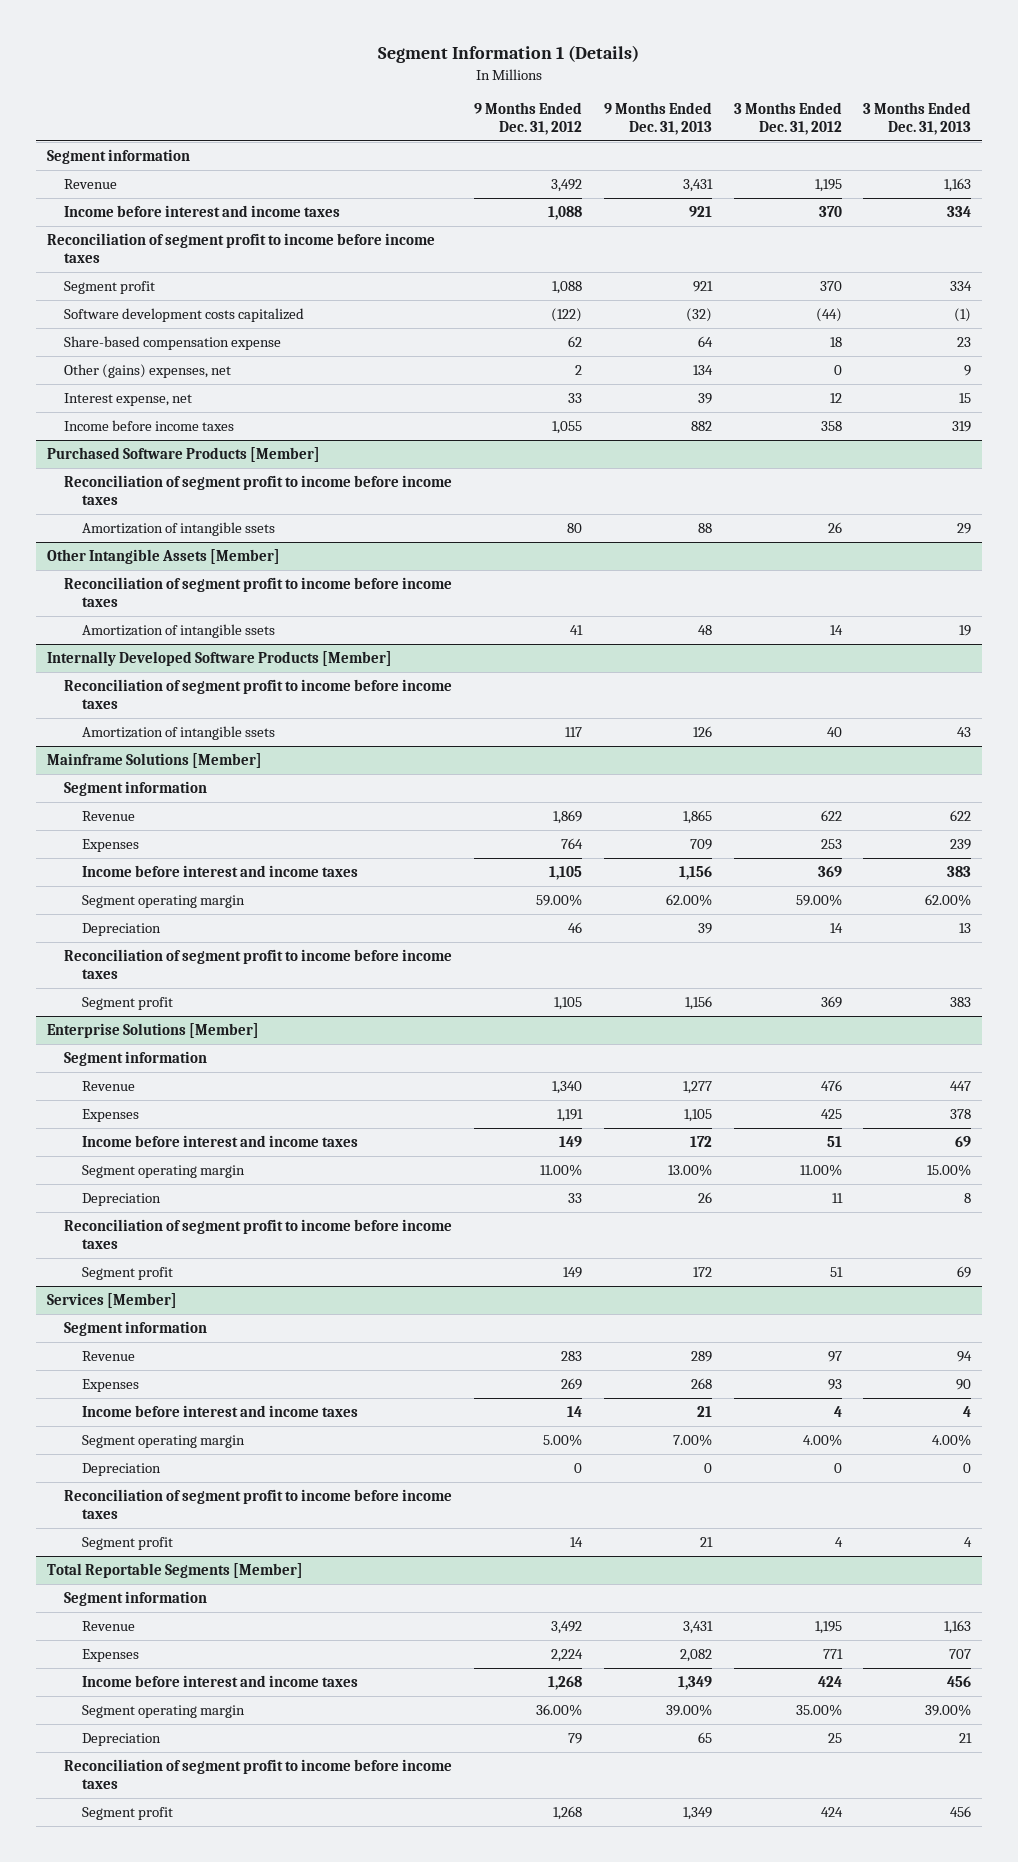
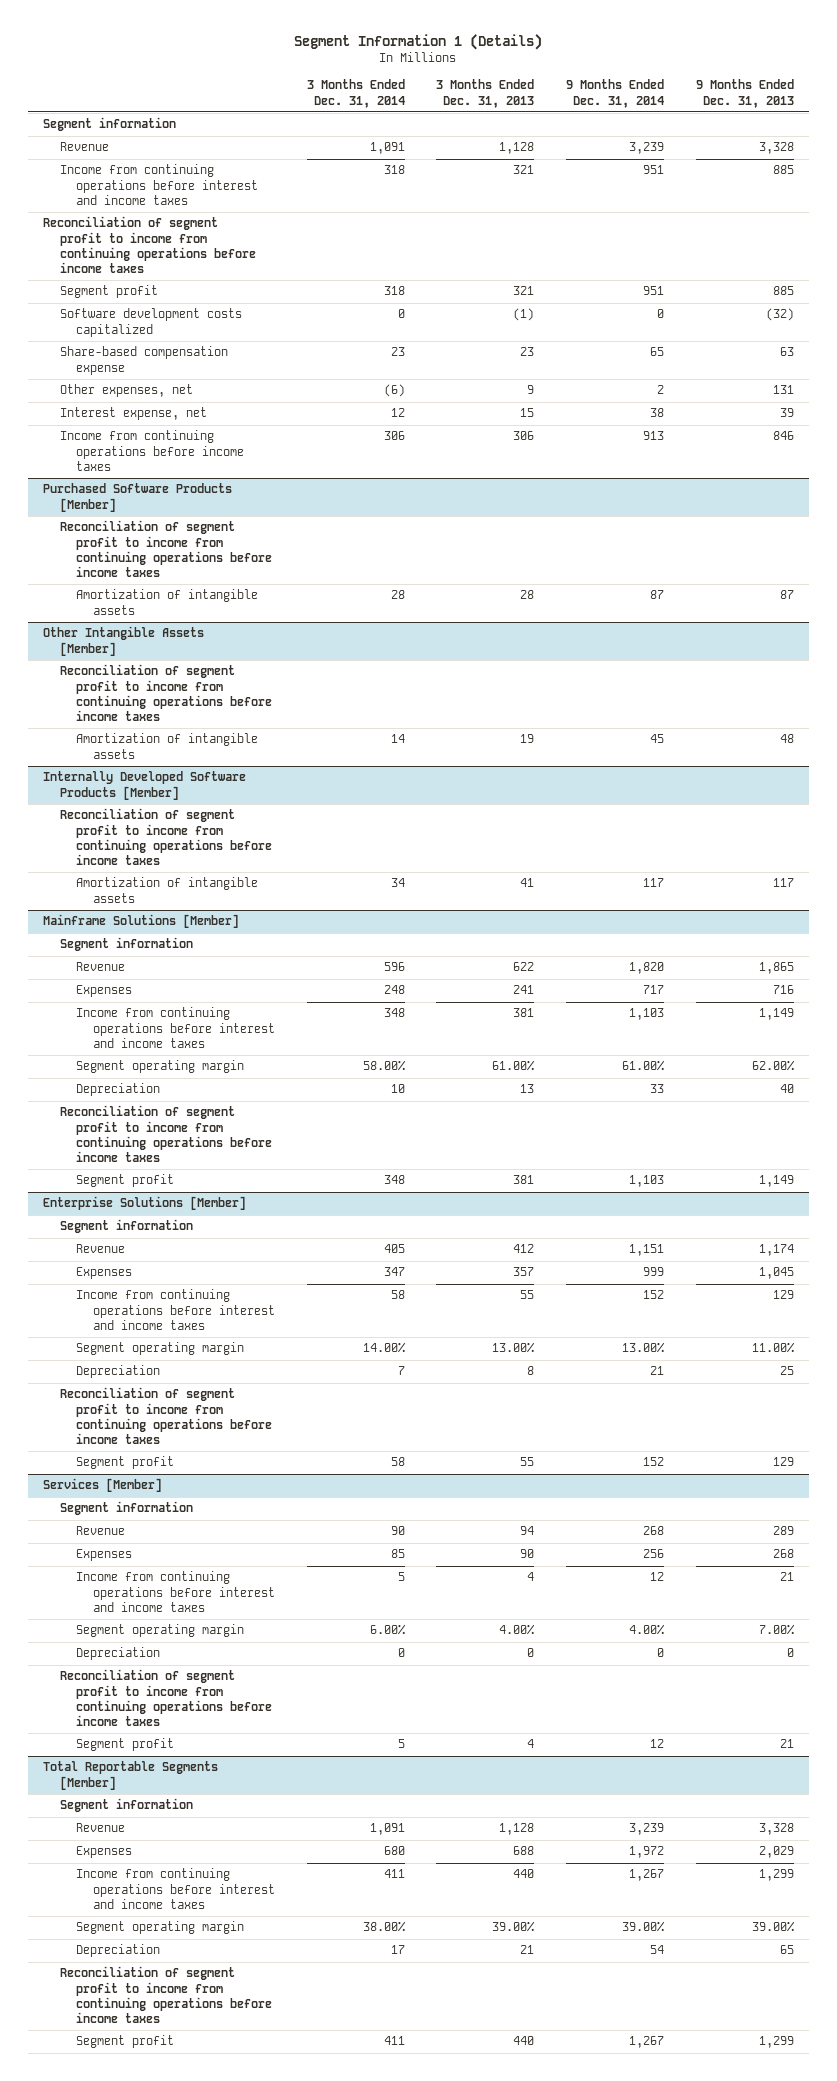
- | 9 Months Ended Dec. 31, 2012 | 9 Months Ended Dec. 31, 2013 | 3 Months Ended Dec. 31, 2012 | 3 Months Ended Dec. 31, 2013
+ | 3 Months Ended Dec. 31, 2014 | 3 Months Ended Dec. 31, 2013 | 9 Months Ended Dec. 31, 2014 | 9 Months Ended Dec. 31, 2013
- Revenue | 3,492 | 3,431 | 1,195 | 1,163
- Income before interest and income taxes | 1,088 | 921 | 370 | 334
- Reconciliation of segment profit to income before income taxes
- Segment profit | 1,088 | 921 | 370 | 334
+ Revenue | 1,091 | 1,128 | 3,239 | 3,328
+ Income from continuing operations before interest and income taxes | 318 | 321 | 951 | 885
+ Reconciliation of segment profit to income from continuing operations before income taxes
+ Segment profit | 318 | 321 | 951 | 885
- Share-based compensation expense | 62 | 64 | 18 | 23
- Other (gains) expenses, net | 2 | 134 | 0 | 9
+ Share-based compensation expense | 23 | 23 | 65 | 63
+ Other expenses, net | (6) | 9 | 2 | 131
- Income before income taxes | 1,055 | 882 | 358 | 319
+ Income from continuing operations before income taxes | 306 | 306 | 913 | 846
@ Purchased Software Products [Member]
- Reconciliation of segment profit to income before income taxes
- Amortization of intangible ssets | 80 | 88 | 26 | 29
+ Reconciliation of segment profit to income from continuing operations before income taxes
+ Amortization of intangible assets | 28 | 28 | 87 | 87
@ Other Intangible Assets [Member]
- Reconciliation of segment profit to income before income taxes
- Amortization of intangible ssets | 41 | 48 | 14 | 19
+ Reconciliation of segment profit to income from continuing operations before income taxes
+ Amortization of intangible assets | 14 | 19 | 45 | 48
@ Internally Developed Software Products [Member]
- Reconciliation of segment profit to income before income taxes
- Amortization of intangible ssets | 117 | 126 | 40 | 43
+ Reconciliation of segment profit to income from continuing operations before income taxes
+ Amortization of intangible assets | 34 | 41 | 117 | 117
@ Mainframe Solutions [Member]
- Expenses | 764 | 709 | 253 | 239
- Income before interest and income taxes | 1,105 | 1,156 | 369 | 383
- Segment operating margin | 59.00% | 62.00% | 59.00% | 62.00%
- Depreciation | 46 | 39 | 14 | 13
- Reconciliation of segment profit to income before income taxes
- Segment profit | 1,105 | 1,156 | 369 | 383
+ Expenses | 248 | 241 | 717 | 716
+ Income from continuing operations before interest and income taxes | 348 | 381 | 1,103 | 1,149
+ Segment operating margin | 58.00% | 61.00% | 61.00% | 62.00%
+ Depreciation | 10 | 13 | 33 | 40
+ Reconciliation of segment profit to income from continuing operations before income taxes
+ Segment profit | 348 | 381 | 1,103 | 1,149
@ Enterprise Solutions [Member]
- Revenue | 1,340 | 1,277 | 476 | 447
- Expenses | 1,191 | 1,105 | 425 | 378
- Income before interest and income taxes | 149 | 172 | 51 | 69
- Segment operating margin | 11.00% | 13.00% | 11.00% | 15.00%
- Depreciation | 33 | 26 | 11 | 8
- Reconciliation of segment profit to income before income taxes
- Segment profit | 149 | 172 | 51 | 69
+ Revenue | 405 | 412 | 1,151 | 1,174
+ Expenses | 347 | 357 | 999 | 1,045
+ Income from continuing operations before interest and income taxes | 58 | 55 | 152 | 129
+ Segment operating margin | 14.00% | 13.00% | 13.00% | 11.00%
+ Depreciation | 7 | 8 | 21 | 25
+ Reconciliation of segment profit to income from continuing operations before income taxes
+ Segment profit | 58 | 55 | 152 | 129
@ Services [Member]
- Income before interest and income taxes | 14 | 21 | 4 | 4
+ Income from continuing operations before interest and income taxes | 5 | 4 | 12 | 21
- Reconciliation of segment profit to income before income taxes
+ Reconciliation of segment profit to income from continuing operations before income taxes
@ Total Reportable Segments [Member]
- Revenue | 3,492 | 3,431 | 1,195 | 1,163
- Expenses | 2,224 | 2,082 | 771 | 707
- Income before interest and income taxes | 1,268 | 1,349 | 424 | 456
+ Revenue | 1,091 | 1,128 | 3,239 | 3,328
+ Expenses | 680 | 688 | 1,972 | 2,029
+ Income from continuing operations before interest and income taxes | 411 | 440 | 1,267 | 1,299
- Reconciliation of segment profit to income before income taxes
- Segment profit | 1,268 | 1,349 | 424 | 456
+ Reconciliation of segment profit to income from continuing operations before income taxes
+ Segment profit | 411 | 440 | 1,267 | 1,299

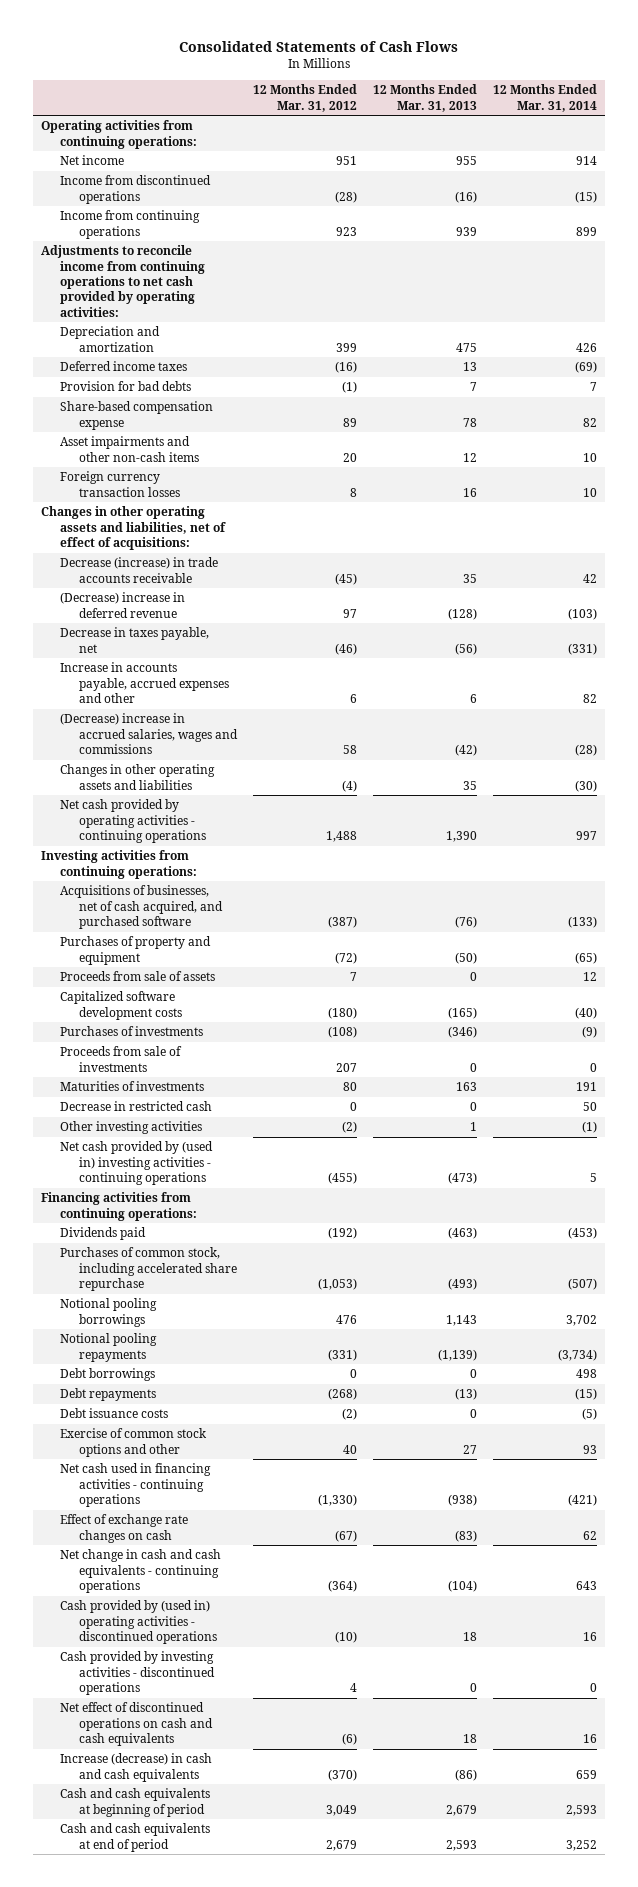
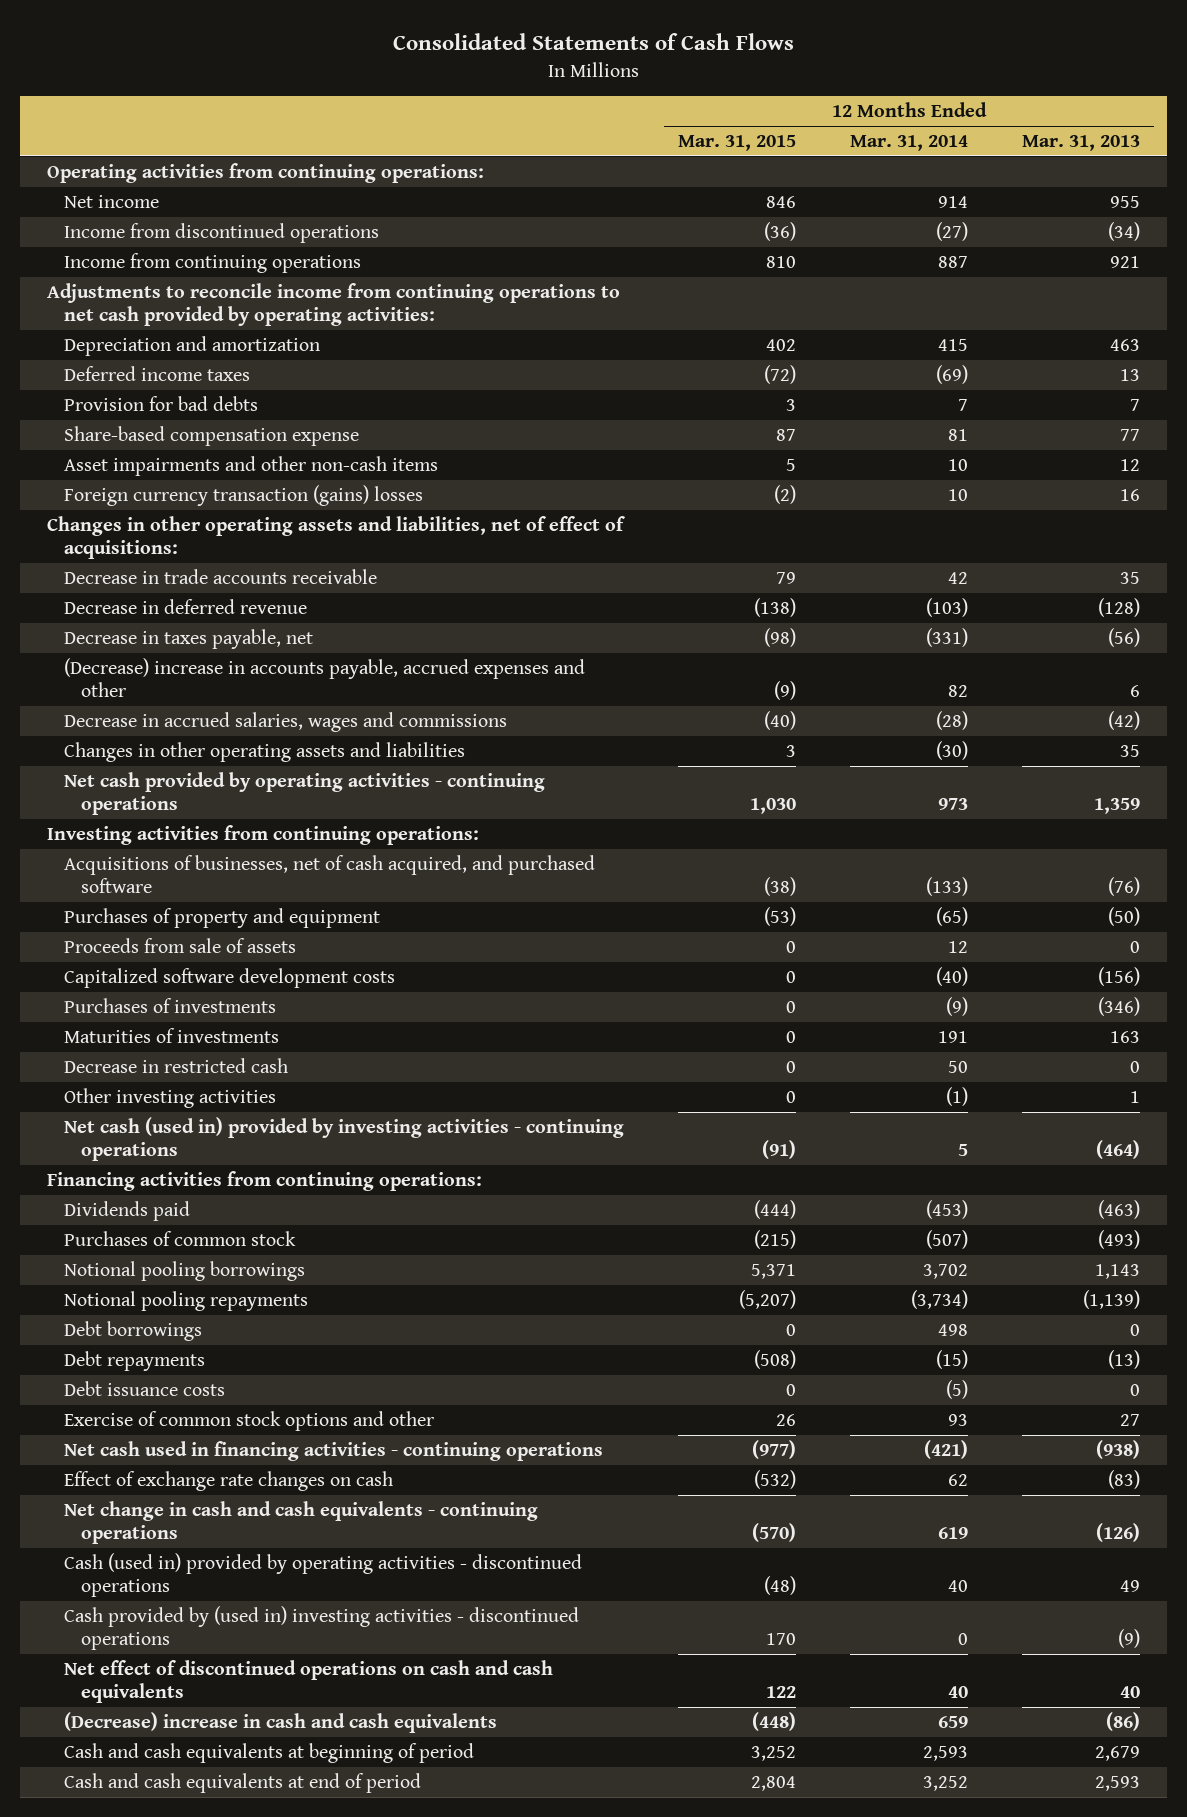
- | 12 Months Ended Mar. 31, 2012 | 12 Months Ended Mar. 31, 2013 | 12 Months Ended Mar. 31, 2014
+ | 12 Months Ended Mar. 31, 2015 | 12 Months Ended Mar. 31, 2014 | 12 Months Ended Mar. 31, 2013
- Income from discontinued operations | (28) | (16) | (15)
- Income from continuing operations | 923 | 939 | 899
+ Income from discontinued operations | (36) | (27) | (34)
+ Income from continuing operations | 810 | 887 | 921
- Depreciation and amortization | 399 | 475 | 426
+ Depreciation and amortization | 402 | 415 | 463
- Share-based compensation expense | 89 | 78 | 82
+ Share-based compensation expense | 87 | 81 | 77
- Foreign currency transaction losses | 8 | 16 | 10
+ Foreign currency transaction (gains) losses | (2) | 10 | 16
- Decrease (increase) in trade accounts receivable | (45) | 35 | 42
- (Decrease) increase in deferred revenue | 97 | (128) | (103)
+ Decrease in trade accounts receivable | 79 | 42 | 35
+ Decrease in deferred revenue | (138) | (103) | (128)
- Increase in accounts payable, accrued expenses and other | 6 | 6 | 82
- (Decrease) increase in accrued salaries, wages and commissions | 58 | (42) | (28)
+ (Decrease) increase in accounts payable, accrued expenses and other | (9) | 82 | 6
+ Decrease in accrued salaries, wages and commissions | (40) | (28) | (42)
- Net cash provided by operating activities - continuing operations | 1,488 | 1,390 | 997
+ Net cash provided by operating activities - continuing operations | 1,030 | 973 | 1,359
- Capitalized software development costs | (180) | (165) | (40)
+ Capitalized software development costs | 0 | (40) | (156)
- Proceeds from sale of investments | 207 | 0 | 0
- Net cash provided by (used in) investing activities - continuing operations | (455) | (473) | 5
+ Net cash (used in) provided by investing activities - continuing operations | (91) | 5 | (464)
- Purchases of common stock, including accelerated share repurchase | (1,053) | (493) | (507)
+ Purchases of common stock | (215) | (507) | (493)
- Net change in cash and cash equivalents - continuing operations | (364) | (104) | 643
- Cash provided by (used in) operating activities - discontinued operations | (10) | 18 | 16
- Cash provided by investing activities - discontinued operations | 4 | 0 | 0
- Net effect of discontinued operations on cash and cash equivalents | (6) | 18 | 16
- Increase (decrease) in cash and cash equivalents | (370) | (86) | 659
+ Net change in cash and cash equivalents - continuing operations | (570) | 619 | (126)
+ Cash (used in) provided by operating activities - discontinued operations | (48) | 40 | 49
+ Cash provided by (used in) investing activities - discontinued operations | 170 | 0 | (9)
+ Net effect of discontinued operations on cash and cash equivalents | 122 | 40 | 40
+ (Decrease) increase in cash and cash equivalents | (448) | 659 | (86)

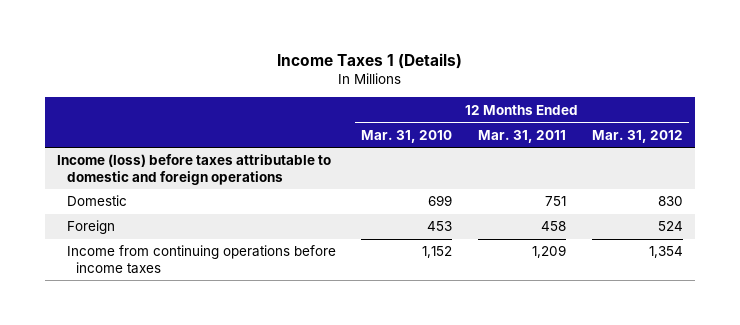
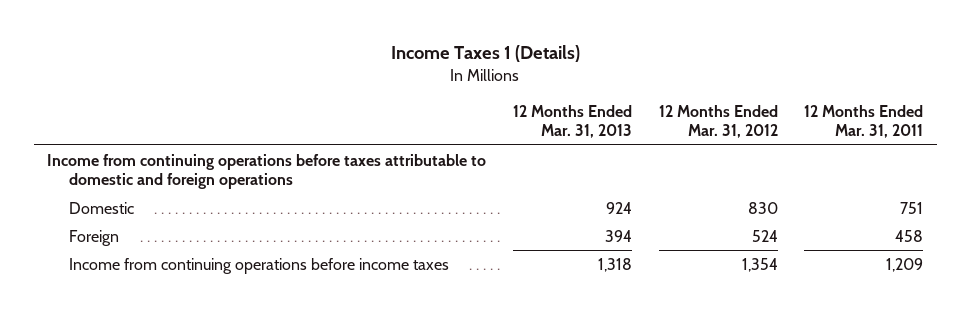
- | 12 Months Ended Mar. 31, 2010 | 12 Months Ended Mar. 31, 2011 | 12 Months Ended Mar. 31, 2012
+ | 12 Months Ended Mar. 31, 2013 | 12 Months Ended Mar. 31, 2012 | 12 Months Ended Mar. 31, 2011
- Income (loss) before taxes attributable to domestic and foreign operations
+ Income from continuing operations before taxes attributable to domestic and foreign operations

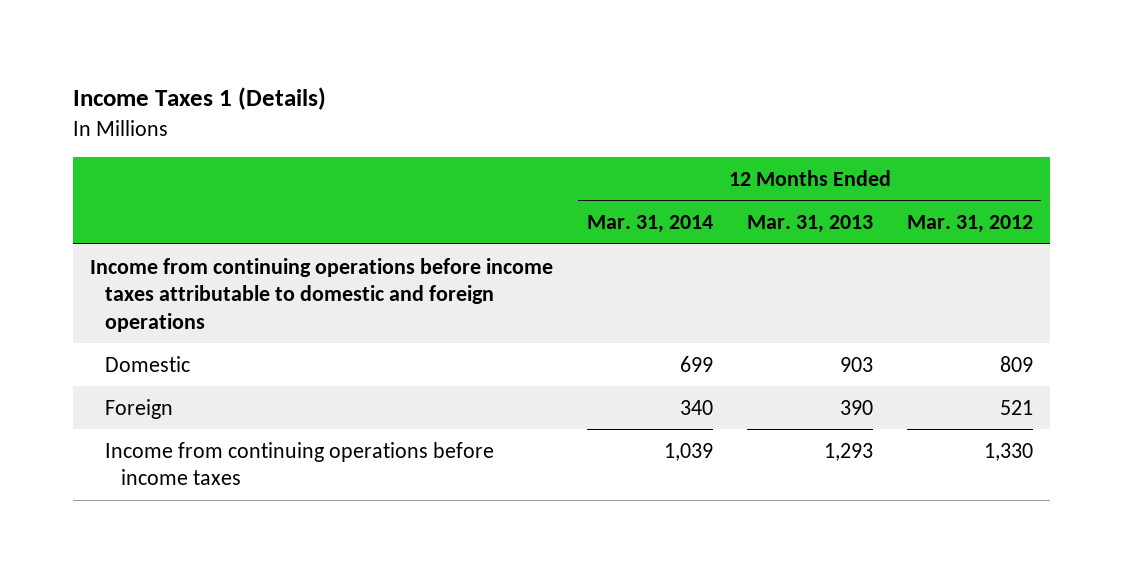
- | 12 Months Ended Mar. 31, 2013 | 12 Months Ended Mar. 31, 2012 | 12 Months Ended Mar. 31, 2011
+ | 12 Months Ended Mar. 31, 2014 | 12 Months Ended Mar. 31, 2013 | 12 Months Ended Mar. 31, 2012
- Income from continuing operations before taxes attributable to domestic and foreign operations
- Domestic | 924 | 830 | 751
- Foreign | 394 | 524 | 458
- Income from continuing operations before income taxes | 1,318 | 1,354 | 1,209
+ Income from continuing operations before income taxes attributable to domestic and foreign operations
+ Domestic | 699 | 903 | 809
+ Foreign | 340 | 390 | 521
+ Income from continuing operations before income taxes | 1,039 | 1,293 | 1,330

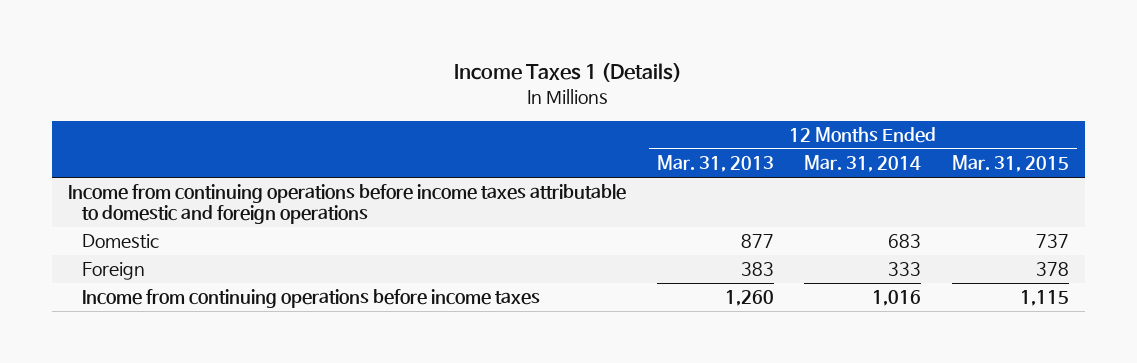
- | 12 Months Ended Mar. 31, 2014 | 12 Months Ended Mar. 31, 2013 | 12 Months Ended Mar. 31, 2012
+ | 12 Months Ended Mar. 31, 2013 | 12 Months Ended Mar. 31, 2014 | 12 Months Ended Mar. 31, 2015
- Domestic | 699 | 903 | 809
- Foreign | 340 | 390 | 521
- Income from continuing operations before income taxes | 1,039 | 1,293 | 1,330
+ Domestic | 877 | 683 | 737
+ Foreign | 383 | 333 | 378
+ Income from continuing operations before income taxes | 1,260 | 1,016 | 1,115

